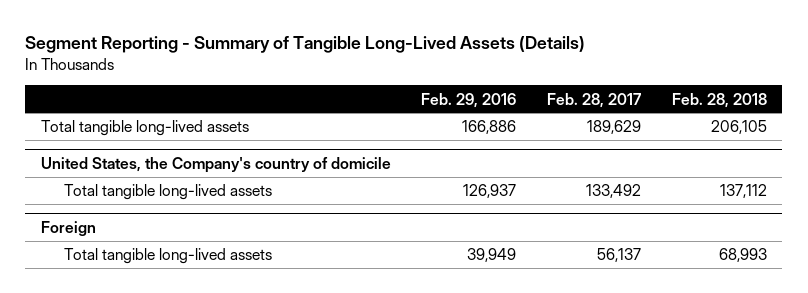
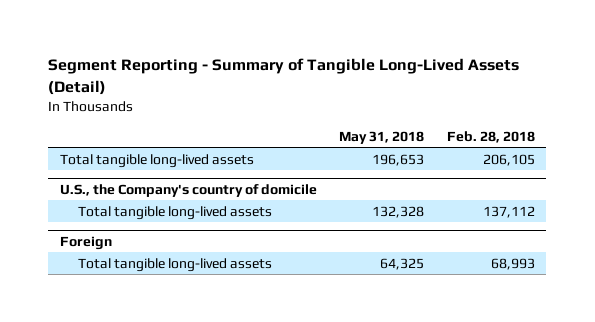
- Segment Reporting - Summary of Tangible Long-Lived Assets (Details)
+ Segment Reporting - Summary of Tangible Long-Lived Assets (Detail)
- | Feb. 29, 2016 | Feb. 28, 2017 | Feb. 28, 2018
+ | May 31, 2018 | Feb. 28, 2018
- United States, the Company's country of domicile
+ U.S., the Company's country of domicile

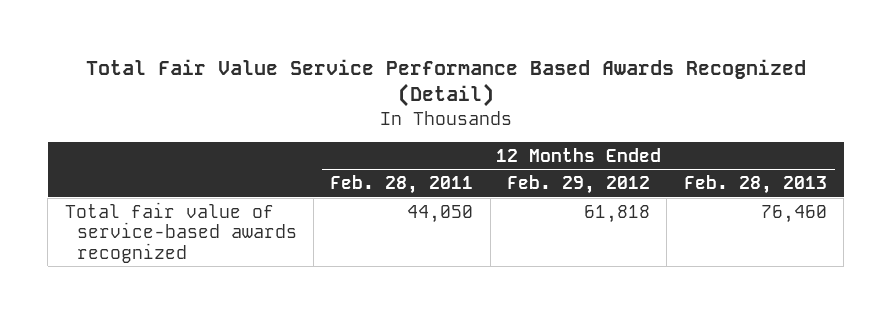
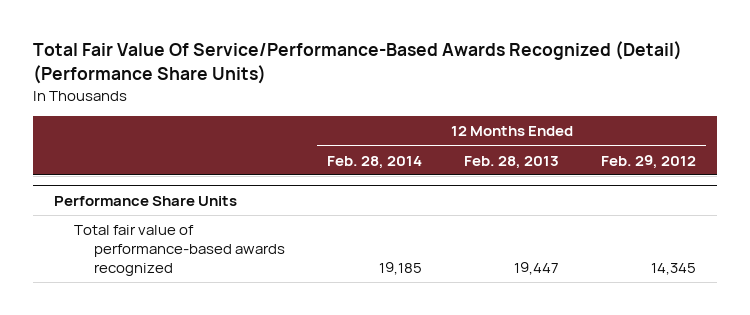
- Total Fair Value Service Performance Based Awards Recognized (Detail)
+ Total Fair Value Of Service/Performance-Based Awards Recognized (Detail) (Performance Share Units)
- | 12 Months Ended Feb. 28, 2011 | 12 Months Ended Feb. 29, 2012 | 12 Months Ended Feb. 28, 2013
+ | 12 Months Ended Feb. 28, 2014 | 12 Months Ended Feb. 28, 2013 | 12 Months Ended Feb. 29, 2012
- Total fair value of service-based awards recognized | 44,050 | 61,818 | 76,460
+ Performance Share Units
+ Total fair value of performance-based awards recognized | 19,185 | 19,447 | 14,345

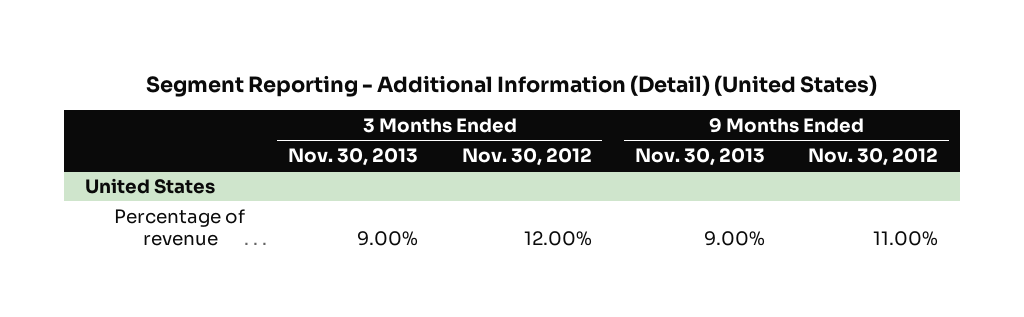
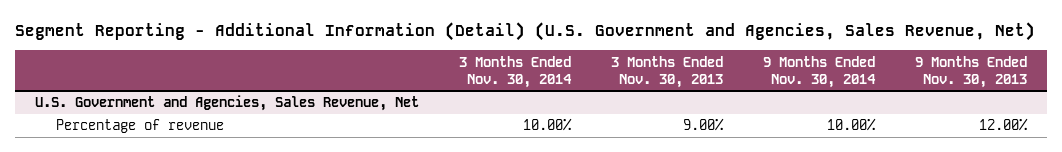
- Segment Reporting - Additional Information (Detail) (United States)
+ Segment Reporting - Additional Information (Detail) (U.S. Government and Agencies, Sales Revenue, Net)
- | 3 Months Ended Nov. 30, 2013 | 3 Months Ended Nov. 30, 2012 | 9 Months Ended Nov. 30, 2013 | 9 Months Ended Nov. 30, 2012
+ | 3 Months Ended Nov. 30, 2014 | 3 Months Ended Nov. 30, 2013 | 9 Months Ended Nov. 30, 2014 | 9 Months Ended Nov. 30, 2013
- United States
- Percentage of revenue | 9.00% | 12.00% | 9.00% | 11.00%
+ U.S. Government and Agencies, Sales Revenue, Net
+ Percentage of revenue | 10.00% | 9.00% | 10.00% | 12.00%

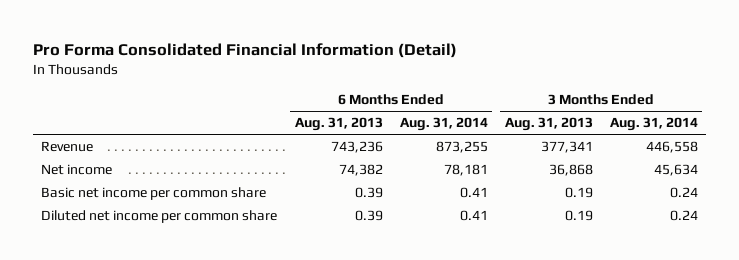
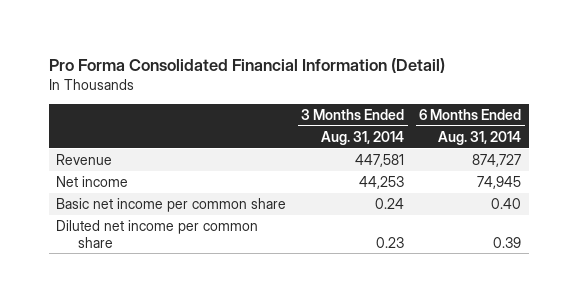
- | 6 Months Ended Aug. 31, 2013 | 6 Months Ended Aug. 31, 2014 | 3 Months Ended Aug. 31, 2013 | 3 Months Ended Aug. 31, 2014
+ | 3 Months Ended Aug. 31, 2014 | 6 Months Ended Aug. 31, 2014
- Revenue | 743,236 | 873,255 | 377,341 | 446,558
- Net income | 74,382 | 78,181 | 36,868 | 45,634
- Basic net income per common share | 0.39 | 0.41 | 0.19 | 0.24
- Diluted net income per common share | 0.39 | 0.41 | 0.19 | 0.24
+ Revenue | 447,581 | 874,727
+ Net income | 44,253 | 74,945
+ Basic net income per common share | 0.24 | 0.40
+ Diluted net income per common share | 0.23 | 0.39

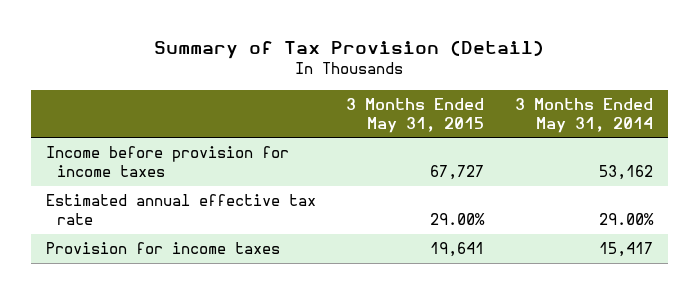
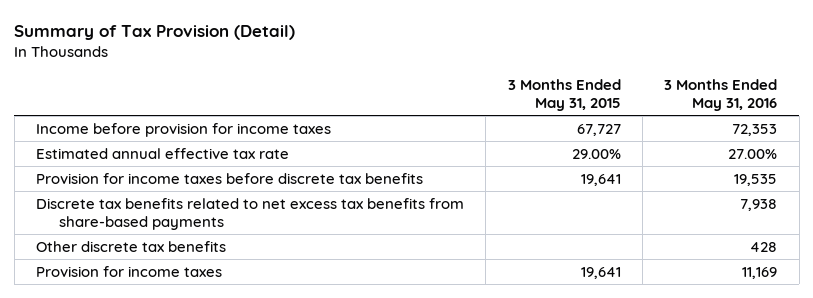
- | 3 Months Ended May 31, 2015 | 3 Months Ended May 31, 2014
+ | 3 Months Ended May 31, 2015 | 3 Months Ended May 31, 2016
+ Provision for income taxes before discrete tax benefits | 19,641 | 19,535
+ Discrete tax benefits related to net excess tax benefits from share-based payments | | 7,938
+ Other discrete tax benefits | | 428

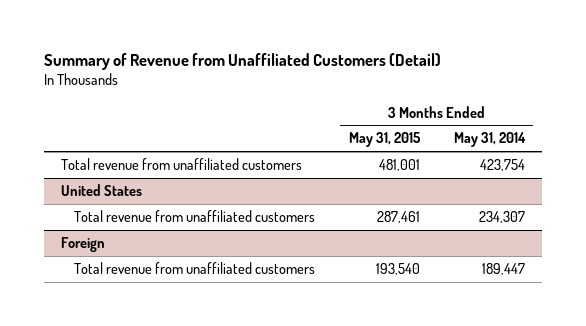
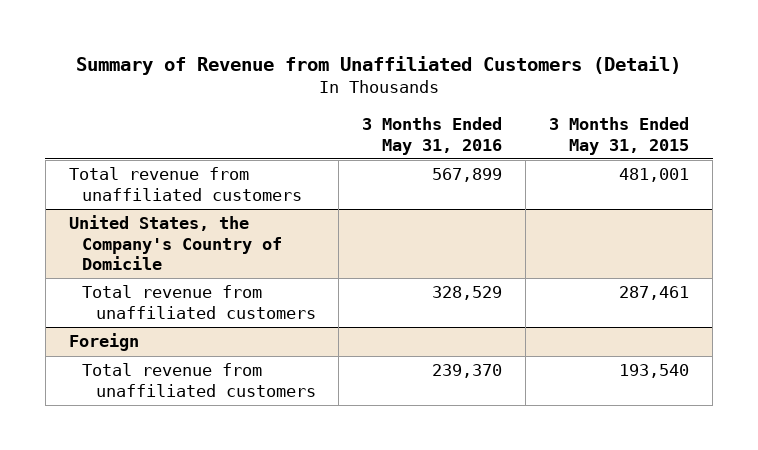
- | 3 Months Ended May 31, 2015 | 3 Months Ended May 31, 2014
+ | 3 Months Ended May 31, 2016 | 3 Months Ended May 31, 2015
- United States
+ United States, the Company's Country of Domicile

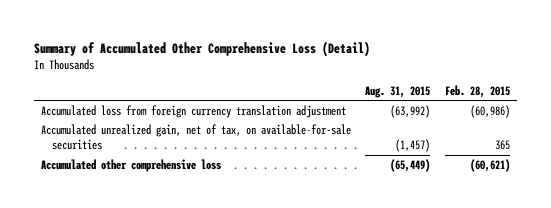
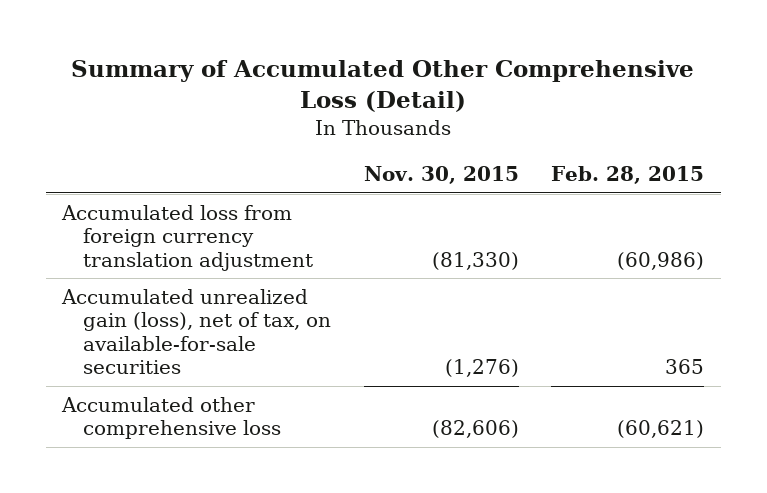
- | Aug. 31, 2015 | Feb. 28, 2015
+ | Nov. 30, 2015 | Feb. 28, 2015
- Accumulated unrealized gain, net of tax, on available-for-sale securities | (1,457) | 365
+ Accumulated unrealized gain (loss), net of tax, on available-for-sale securities | (1,276) | 365

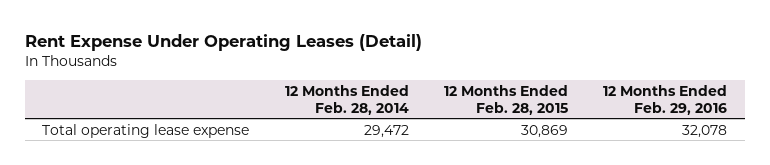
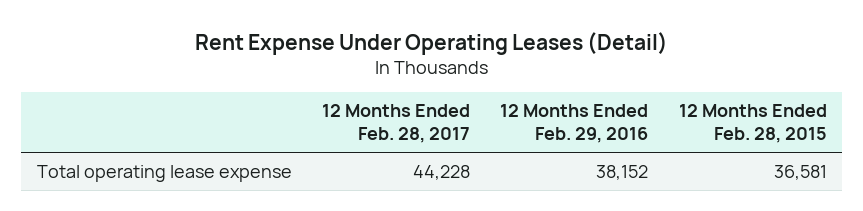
- | 12 Months Ended Feb. 28, 2014 | 12 Months Ended Feb. 28, 2015 | 12 Months Ended Feb. 29, 2016
+ | 12 Months Ended Feb. 28, 2017 | 12 Months Ended Feb. 29, 2016 | 12 Months Ended Feb. 28, 2015
- Total operating lease expense | 29,472 | 30,869 | 32,078
+ Total operating lease expense | 44,228 | 38,152 | 36,581

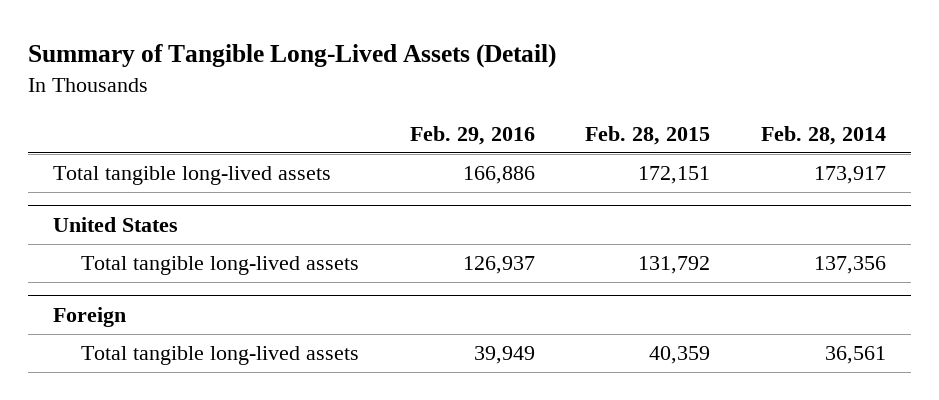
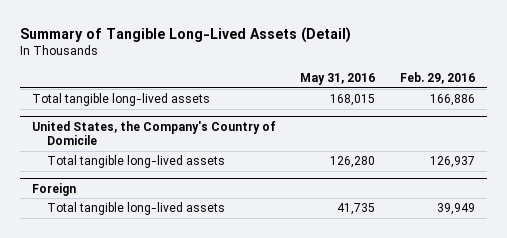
- | Feb. 29, 2016 | Feb. 28, 2015 | Feb. 28, 2014
+ | May 31, 2016 | Feb. 29, 2016
- United States
+ United States, the Company's Country of Domicile

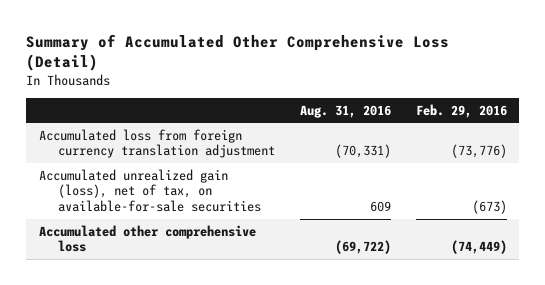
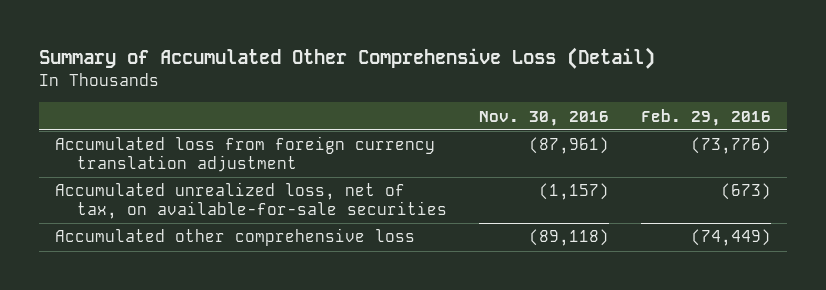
- | Aug. 31, 2016 | Feb. 29, 2016
+ | Nov. 30, 2016 | Feb. 29, 2016
- Accumulated unrealized gain (loss), net of tax, on available-for-sale securities | 609 | (673)
+ Accumulated unrealized loss, net of tax, on available-for-sale securities | (1,157) | (673)

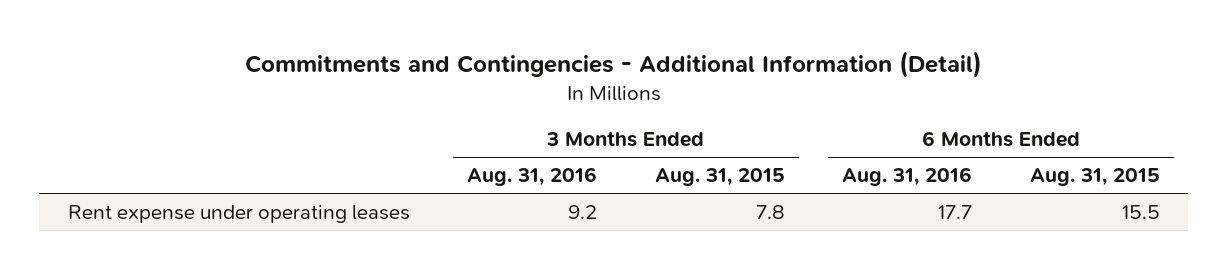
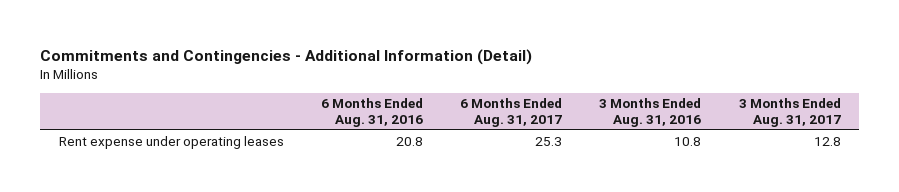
- | 3 Months Ended Aug. 31, 2016 | 3 Months Ended Aug. 31, 2015 | 6 Months Ended Aug. 31, 2016 | 6 Months Ended Aug. 31, 2015
+ | 6 Months Ended Aug. 31, 2016 | 6 Months Ended Aug. 31, 2017 | 3 Months Ended Aug. 31, 2016 | 3 Months Ended Aug. 31, 2017
- Rent expense under operating leases | 9.2 | 7.8 | 17.7 | 15.5
+ Rent expense under operating leases | 20.8 | 25.3 | 10.8 | 12.8

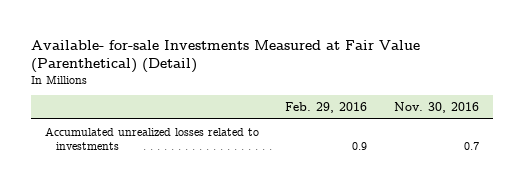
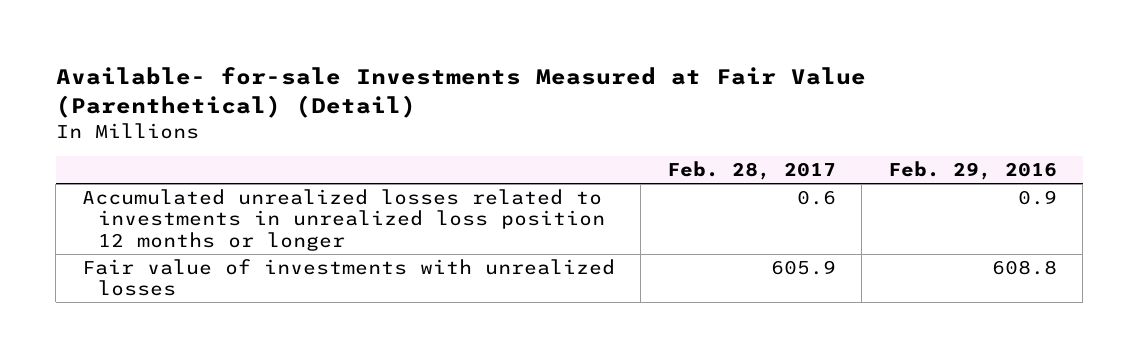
- | Feb. 29, 2016 | Nov. 30, 2016
+ | Feb. 28, 2017 | Feb. 29, 2016
- Accumulated unrealized losses related to investments | 0.9 | 0.7
+ Accumulated unrealized losses related to investments in unrealized loss position 12 months or longer | 0.6 | 0.9
+ Fair value of investments with unrealized losses | 605.9 | 608.8

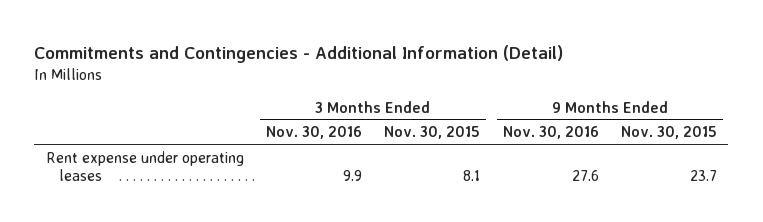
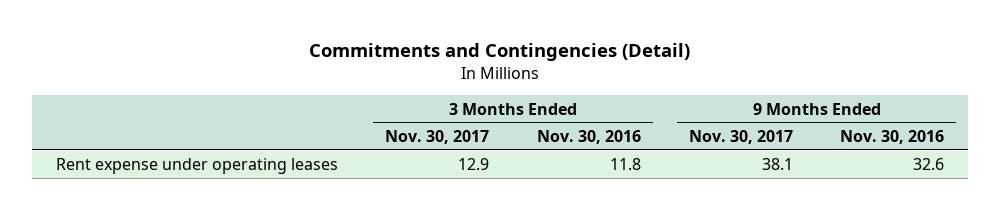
- Commitments and Contingencies - Additional Information (Detail)
+ Commitments and Contingencies (Detail)
- | 3 Months Ended Nov. 30, 2016 | 3 Months Ended Nov. 30, 2015 | 9 Months Ended Nov. 30, 2016 | 9 Months Ended Nov. 30, 2015
+ | 3 Months Ended Nov. 30, 2017 | 3 Months Ended Nov. 30, 2016 | 9 Months Ended Nov. 30, 2017 | 9 Months Ended Nov. 30, 2016
- Rent expense under operating leases | 9.9 | 8.1 | 27.6 | 23.7
+ Rent expense under operating leases | 12.9 | 11.8 | 38.1 | 32.6

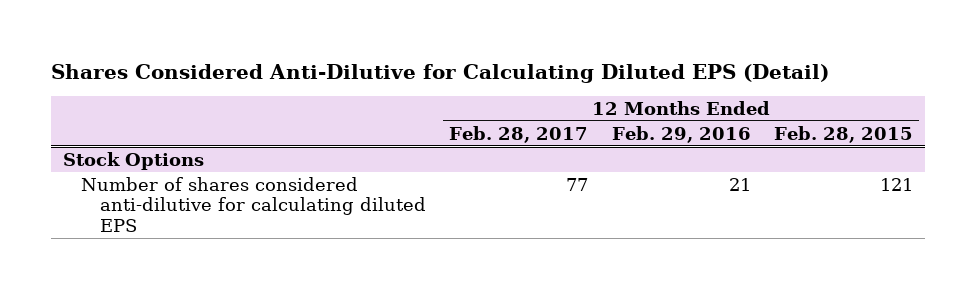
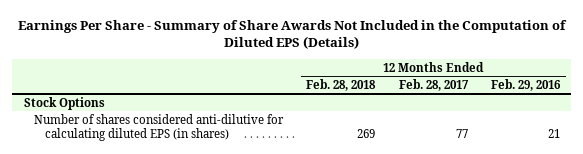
- Shares Considered Anti-Dilutive for Calculating Diluted EPS (Detail)
+ Earnings Per Share - Summary of Share Awards Not Included in the Computation of Diluted EPS (Details)
- | 12 Months Ended Feb. 28, 2017 | 12 Months Ended Feb. 29, 2016 | 12 Months Ended Feb. 28, 2015
+ | 12 Months Ended Feb. 28, 2018 | 12 Months Ended Feb. 28, 2017 | 12 Months Ended Feb. 29, 2016
@ Stock Options
- Number of shares considered anti-dilutive for calculating diluted EPS | 77 | 21 | 121
+ Number of shares considered anti-dilutive for calculating diluted EPS (in shares) | 269 | 77 | 21

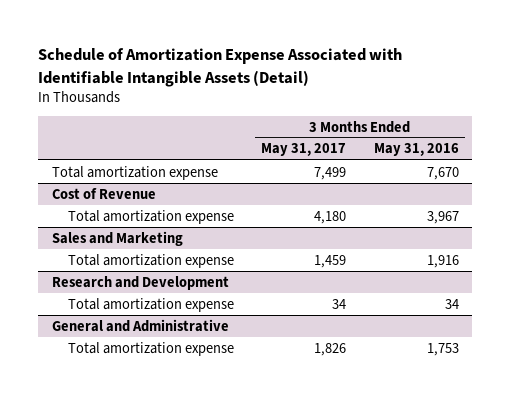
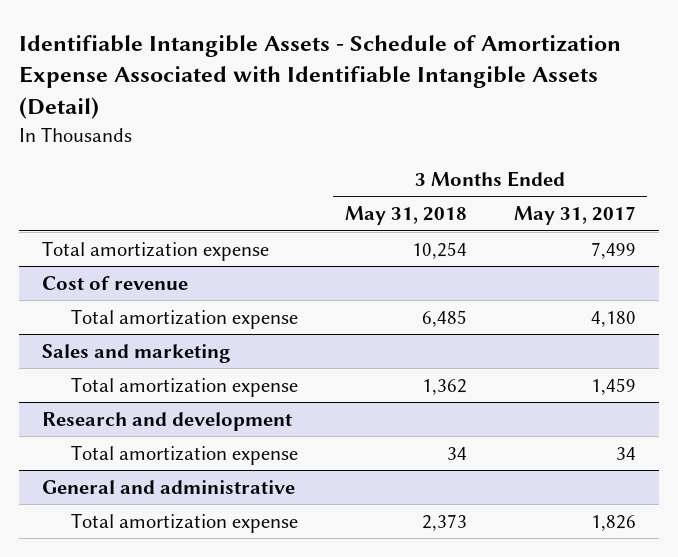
- Schedule of Amortization Expense Associated with Identifiable Intangible Assets (Detail)
+ Identifiable Intangible Assets - Schedule of Amortization Expense Associated with Identifiable Intangible Assets (Detail)
- | 3 Months Ended May 31, 2017 | 3 Months Ended May 31, 2016
+ | 3 Months Ended May 31, 2018 | 3 Months Ended May 31, 2017
- Cost of Revenue
+ Cost of revenue
- Sales and Marketing
+ Sales and marketing
- Research and Development
+ Research and development
- General and Administrative
+ General and administrative

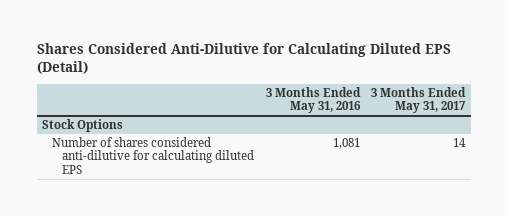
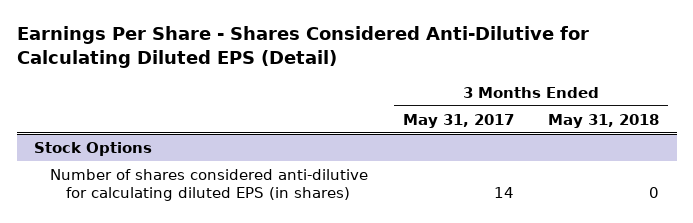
- Shares Considered Anti-Dilutive for Calculating Diluted EPS (Detail)
+ Earnings Per Share - Shares Considered Anti-Dilutive for Calculating Diluted EPS (Detail)
- | 3 Months Ended May 31, 2016 | 3 Months Ended May 31, 2017
+ | 3 Months Ended May 31, 2017 | 3 Months Ended May 31, 2018
@ Stock Options
- Number of shares considered anti-dilutive for calculating diluted EPS | 1,081 | 14
+ Number of shares considered anti-dilutive for calculating diluted EPS (in shares) | 14 | 0

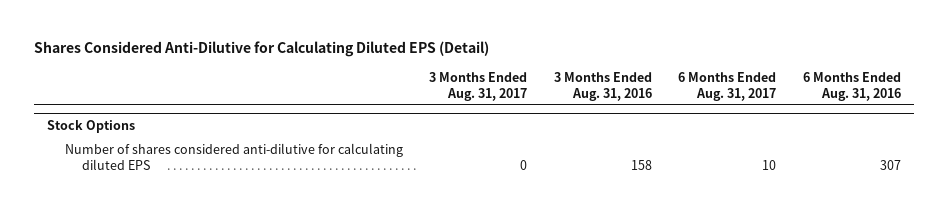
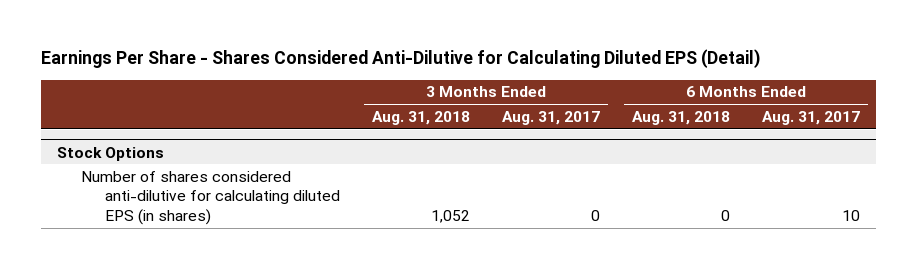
- Shares Considered Anti-Dilutive for Calculating Diluted EPS (Detail)
+ Earnings Per Share - Shares Considered Anti-Dilutive for Calculating Diluted EPS (Detail)
- | 3 Months Ended Aug. 31, 2017 | 3 Months Ended Aug. 31, 2016 | 6 Months Ended Aug. 31, 2017 | 6 Months Ended Aug. 31, 2016
+ | 3 Months Ended Aug. 31, 2018 | 3 Months Ended Aug. 31, 2017 | 6 Months Ended Aug. 31, 2018 | 6 Months Ended Aug. 31, 2017
@ Stock Options
- Number of shares considered anti-dilutive for calculating diluted EPS | 0 | 158 | 10 | 307
+ Number of shares considered anti-dilutive for calculating diluted EPS (in shares) | 1,052 | 0 | 0 | 10

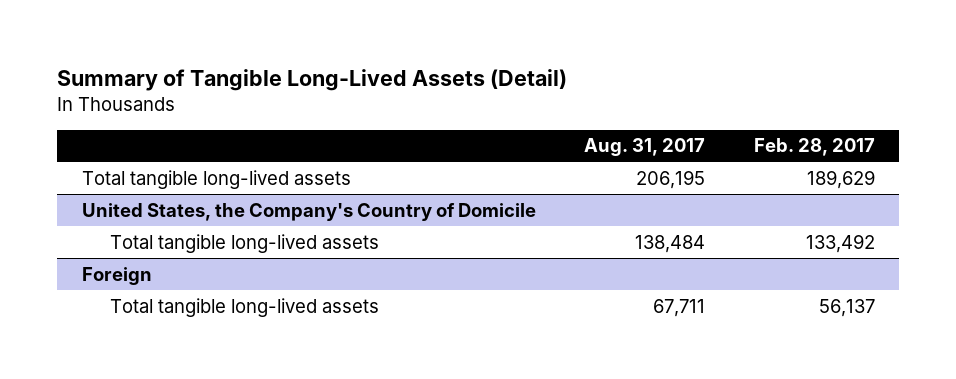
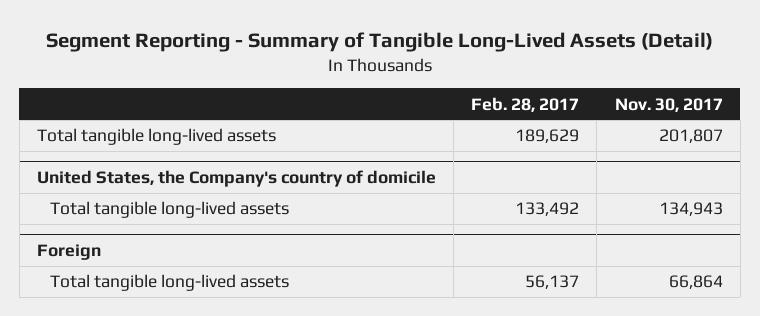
- Summary of Tangible Long-Lived Assets (Detail)
+ Segment Reporting - Summary of Tangible Long-Lived Assets (Detail)
- | Aug. 31, 2017 | Feb. 28, 2017
+ | Feb. 28, 2017 | Nov. 30, 2017
- United States, the Company's Country of Domicile
+ United States, the Company's country of domicile

